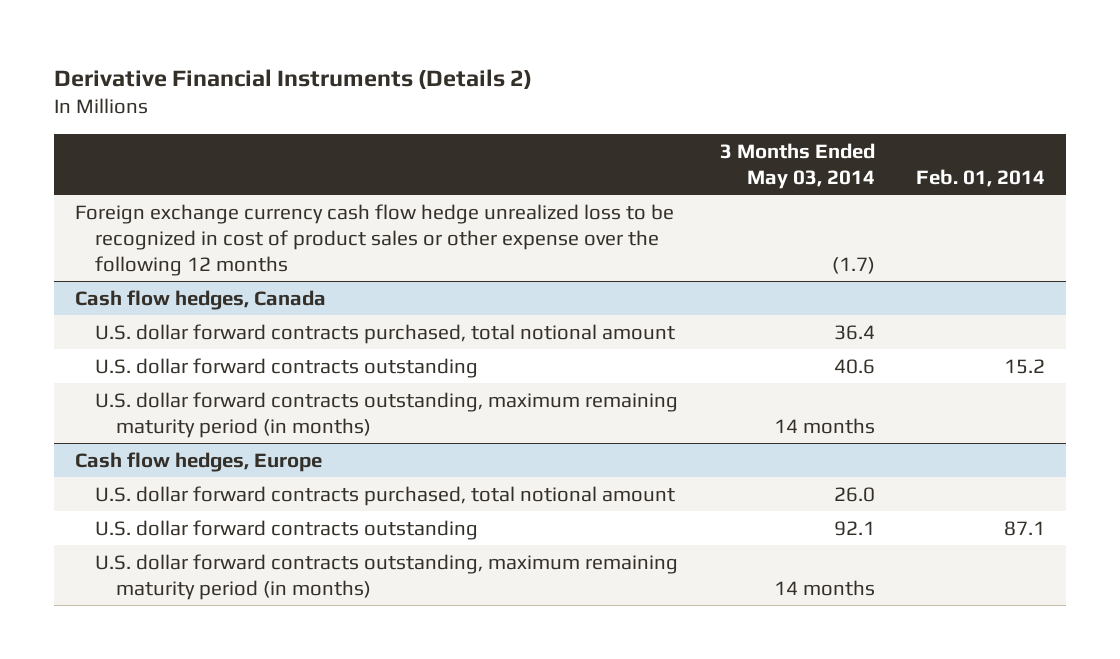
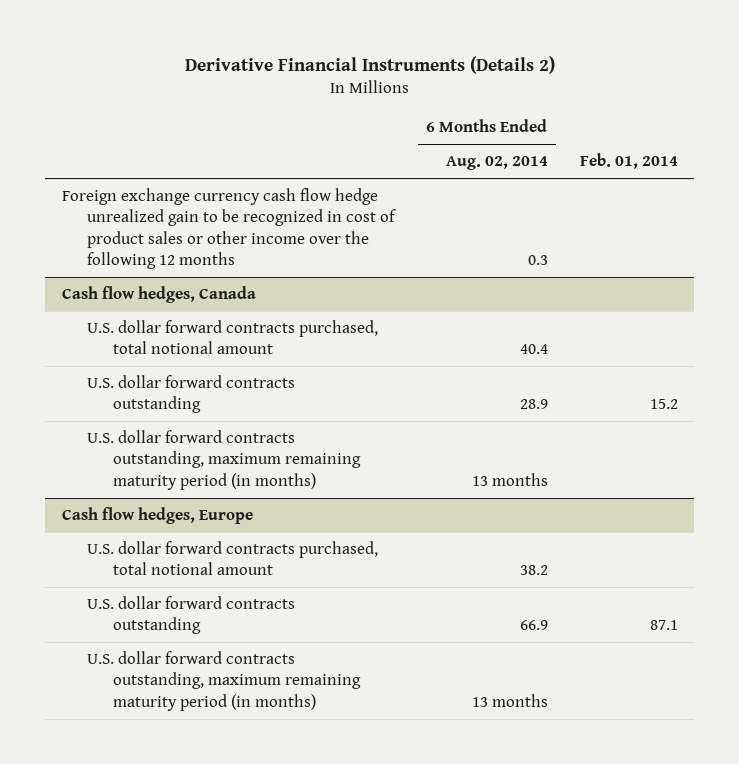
- | 3 Months Ended May 03, 2014 | Feb. 01, 2014
+ | 6 Months Ended Aug. 02, 2014 | Feb. 01, 2014
- Foreign exchange currency cash flow hedge unrealized loss to be recognized in cost of product sales or other expense over the following 12 months | (1.7) |
+ Foreign exchange currency cash flow hedge unrealized gain to be recognized in cost of product sales or other income over the following 12 months | 0.3 |

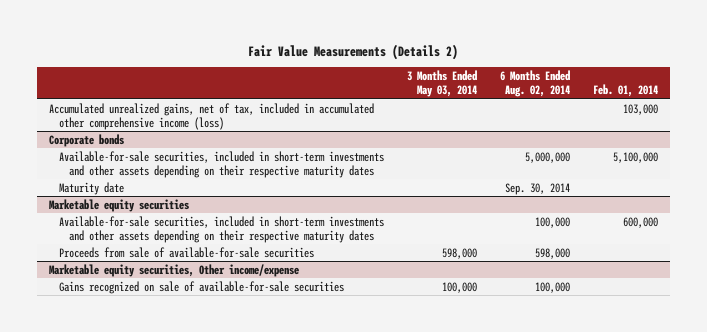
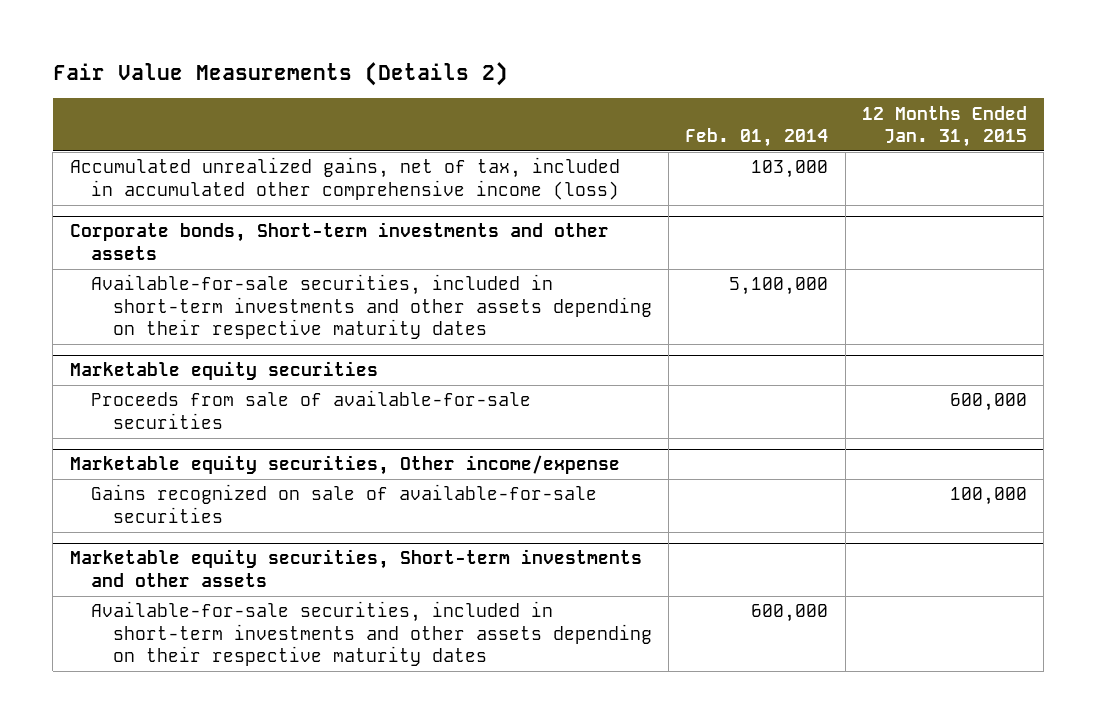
- | 3 Months Ended May 03, 2014 | 6 Months Ended Aug. 02, 2014 | Feb. 01, 2014
+ | Feb. 01, 2014 | 12 Months Ended Jan. 31, 2015
- Corporate bonds
+ Corporate bonds, Short-term investments and other assets
- Maturity date | | Sep. 30, 2014 |
@ Marketable equity securities
- Available-for-sale securities, included in short-term investments and other assets depending on their respective maturity dates | | 100,000 | 600,000
+ Marketable equity securities, Short-term investments and other assets
+ Available-for-sale securities, included in short-term investments and other assets depending on their respective maturity dates | 600,000 |

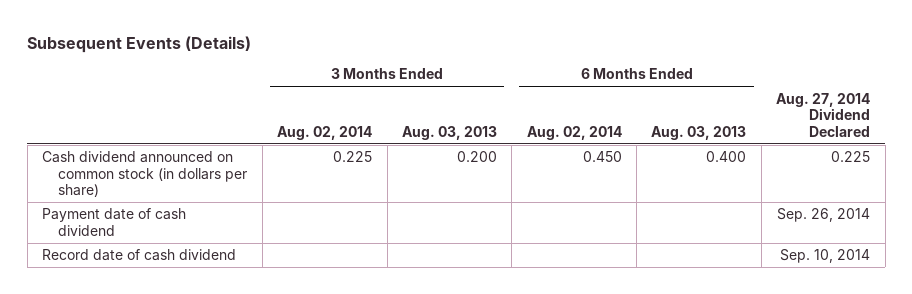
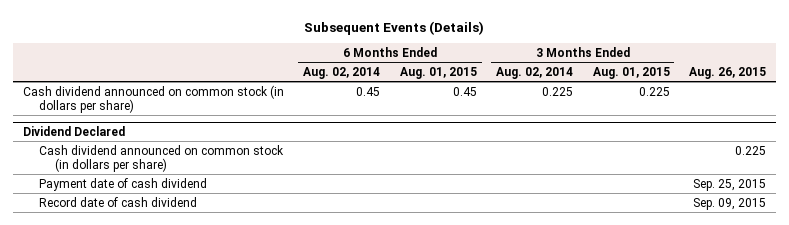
- | 3 Months Ended Aug. 02, 2014 | 3 Months Ended Aug. 03, 2013 | 6 Months Ended Aug. 02, 2014 | 6 Months Ended Aug. 03, 2013 | Aug. 27, 2014 Dividend Declared
+ | 6 Months Ended Aug. 02, 2014 | 6 Months Ended Aug. 01, 2015 | 3 Months Ended Aug. 02, 2014 | 3 Months Ended Aug. 01, 2015 | Aug. 26, 2015
- Cash dividend announced on common stock (in dollars per share) | 0.225 | 0.200 | 0.450 | 0.400 | 0.225
- Payment date of cash dividend | | | | | Sep. 26, 2014
- Record date of cash dividend | | | | | Sep. 10, 2014
+ Cash dividend announced on common stock (in dollars per share) | 0.45 | 0.45 | 0.225 | 0.225 |
+ Dividend Declared
+ Cash dividend announced on common stock (in dollars per share) | | | | | 0.225
+ Payment date of cash dividend | | | | | Sep. 25, 2015
+ Record date of cash dividend | | | | | Sep. 09, 2015

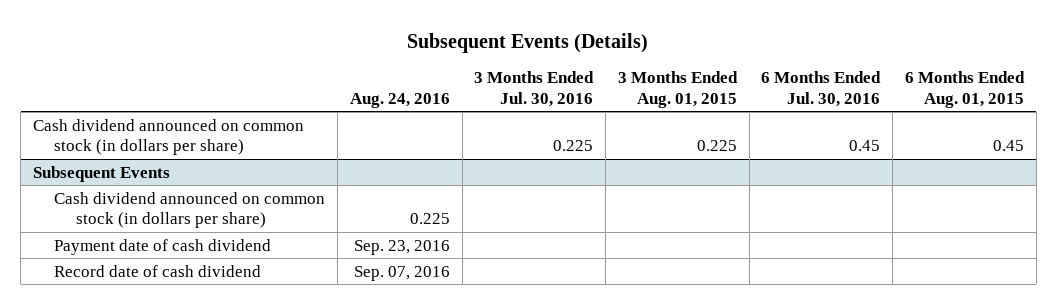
- | 6 Months Ended Aug. 02, 2014 | 6 Months Ended Aug. 01, 2015 | 3 Months Ended Aug. 02, 2014 | 3 Months Ended Aug. 01, 2015 | Aug. 26, 2015
+ | Aug. 24, 2016 | 3 Months Ended Jul. 30, 2016 | 3 Months Ended Aug. 01, 2015 | 6 Months Ended Jul. 30, 2016 | 6 Months Ended Aug. 01, 2015
- Dividend Declared
+ Subsequent Events

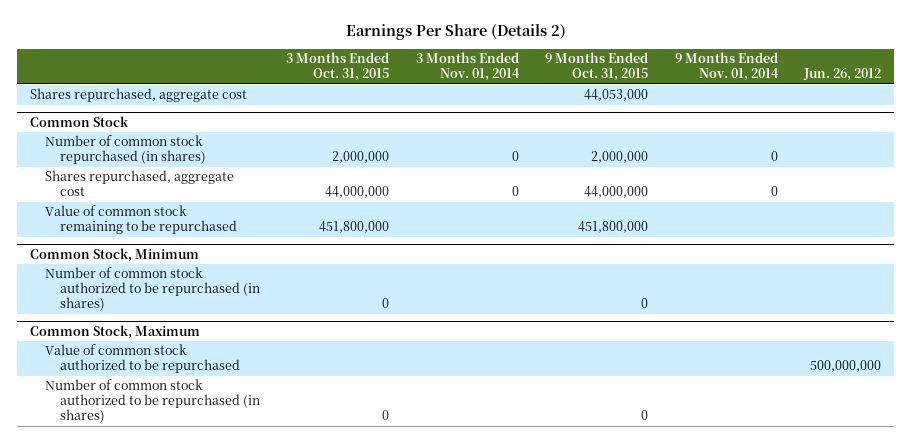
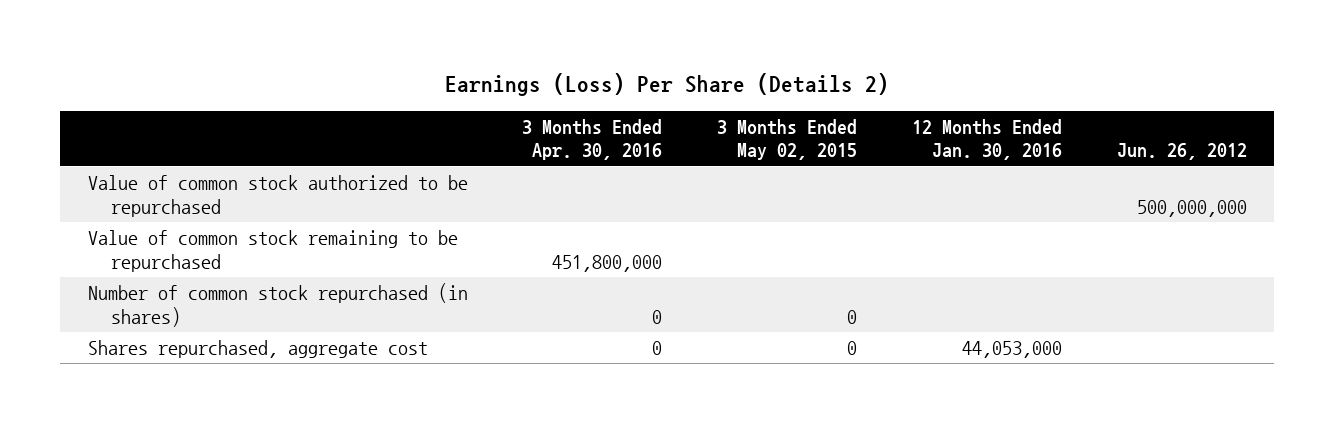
- Earnings Per Share (Details 2)
+ Earnings (Loss) Per Share (Details 2)
- | 3 Months Ended Oct. 31, 2015 | 3 Months Ended Nov. 01, 2014 | 9 Months Ended Oct. 31, 2015 | 9 Months Ended Nov. 01, 2014 | Jun. 26, 2012
+ | 3 Months Ended Apr. 30, 2016 | 3 Months Ended May 02, 2015 | 12 Months Ended Jan. 30, 2016 | Jun. 26, 2012
+ Value of common stock authorized to be repurchased | | | | 500,000,000
+ Value of common stock remaining to be repurchased | 451,800,000 | | |
+ Number of common stock repurchased (in shares) | 0 | 0 | |
- Common Stock
- Number of common stock repurchased (in shares) | 2,000,000 | 0 | 2,000,000 | 0 |
- Shares repurchased, aggregate cost | 44,000,000 | 0 | 44,000,000 | 0 |
- Value of common stock remaining to be repurchased | 451,800,000 | | 451,800,000 | |
- Common Stock, Minimum
- Number of common stock authorized to be repurchased (in shares) | 0 | | 0 | |
- Common Stock, Maximum
- Value of common stock authorized to be repurchased | | | | | 500,000,000
- Number of common stock authorized to be repurchased (in shares) | 0 | | 0 | |

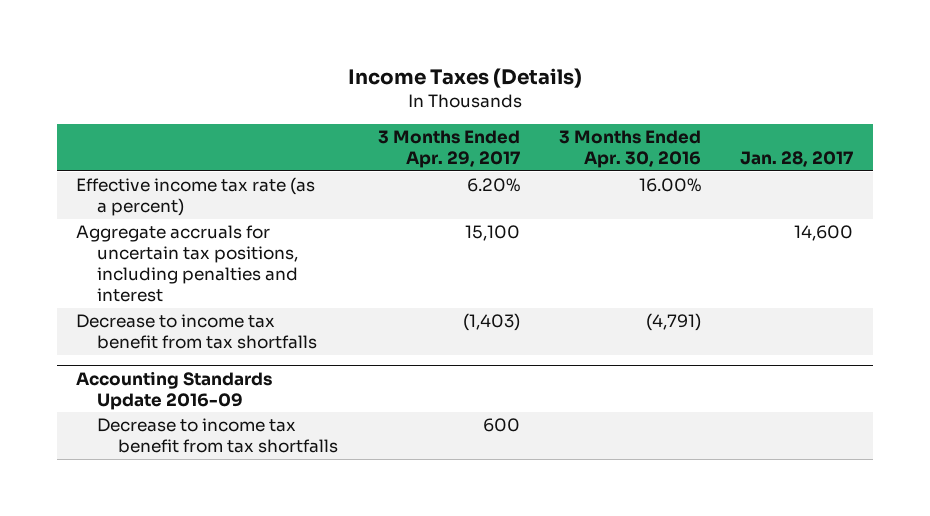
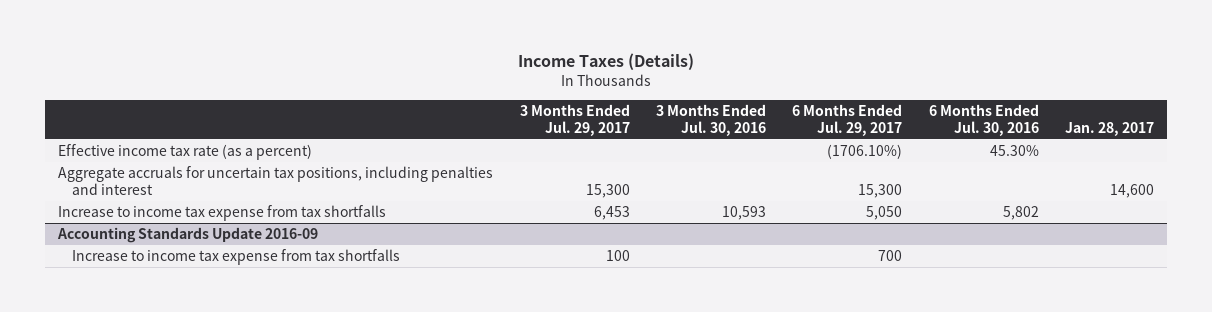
- | 3 Months Ended Apr. 29, 2017 | 3 Months Ended Apr. 30, 2016 | Jan. 28, 2017
+ | 3 Months Ended Jul. 29, 2017 | 3 Months Ended Jul. 30, 2016 | 6 Months Ended Jul. 29, 2017 | 6 Months Ended Jul. 30, 2016 | Jan. 28, 2017
- Decrease to income tax benefit from tax shortfalls | (1,403) | (4,791) |
+ Increase to income tax expense from tax shortfalls | 6,453 | 10,593 | 5,050 | 5,802 |
@ Accounting Standards Update 2016-09
- Decrease to income tax benefit from tax shortfalls | 600 | |
+ Increase to income tax expense from tax shortfalls | 100 | | 700 | |

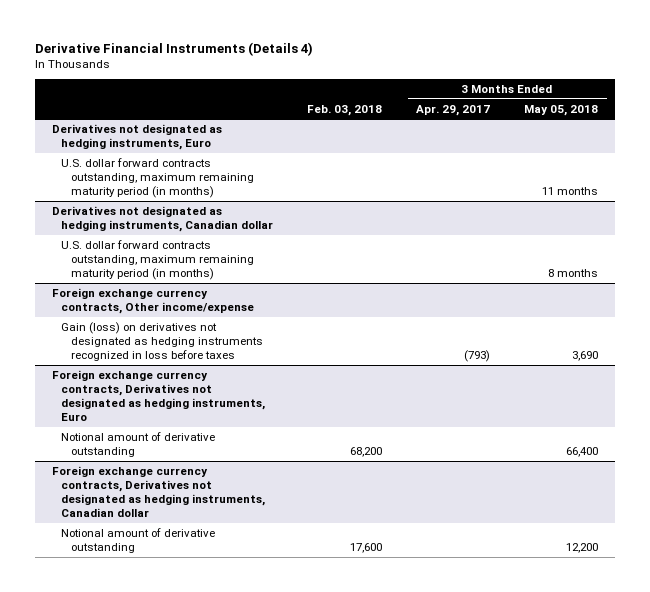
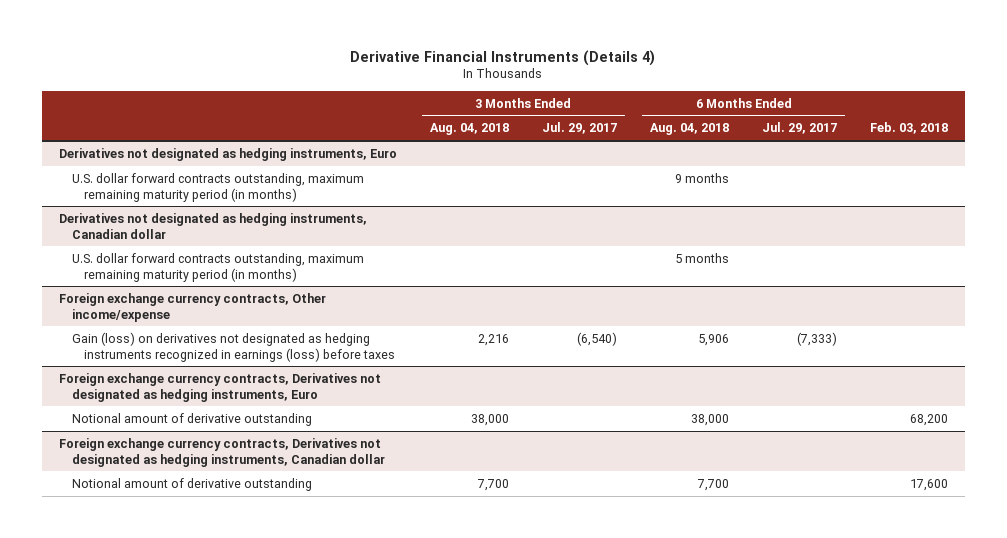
- | Feb. 03, 2018 | 3 Months Ended Apr. 29, 2017 | 3 Months Ended May 05, 2018
+ | 3 Months Ended Aug. 04, 2018 | 3 Months Ended Jul. 29, 2017 | 6 Months Ended Aug. 04, 2018 | 6 Months Ended Jul. 29, 2017 | Feb. 03, 2018
@ Foreign exchange currency contracts, Other income/expense
- Gain (loss) on derivatives not designated as hedging instruments recognized in loss before taxes | | (793) | 3,690
+ Gain (loss) on derivatives not designated as hedging instruments recognized in earnings (loss) before taxes | 2,216 | (6,540) | 5,906 | (7,333) |

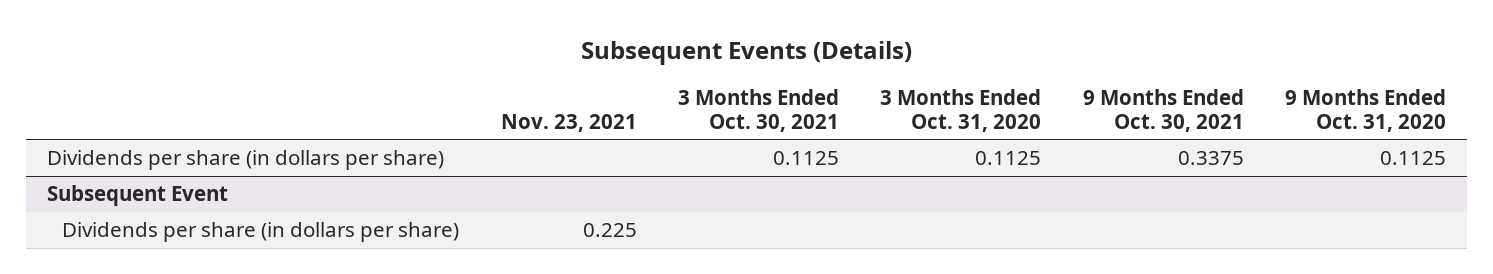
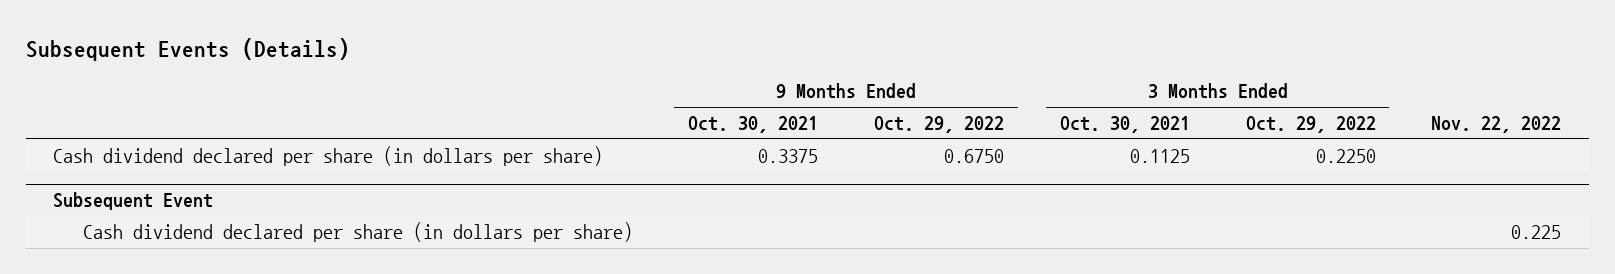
- | Nov. 23, 2021 | 3 Months Ended Oct. 30, 2021 | 3 Months Ended Oct. 31, 2020 | 9 Months Ended Oct. 30, 2021 | 9 Months Ended Oct. 31, 2020
+ | 9 Months Ended Oct. 30, 2021 | 9 Months Ended Oct. 29, 2022 | 3 Months Ended Oct. 30, 2021 | 3 Months Ended Oct. 29, 2022 | Nov. 22, 2022
- Dividends per share (in dollars per share) | | 0.1125 | 0.1125 | 0.3375 | 0.1125
+ Cash dividend declared per share (in dollars per share) | 0.3375 | 0.6750 | 0.1125 | 0.2250 |
@ Subsequent Event
- Dividends per share (in dollars per share) | 0.225 | | | |
+ Cash dividend declared per share (in dollars per share) | | | | | 0.225

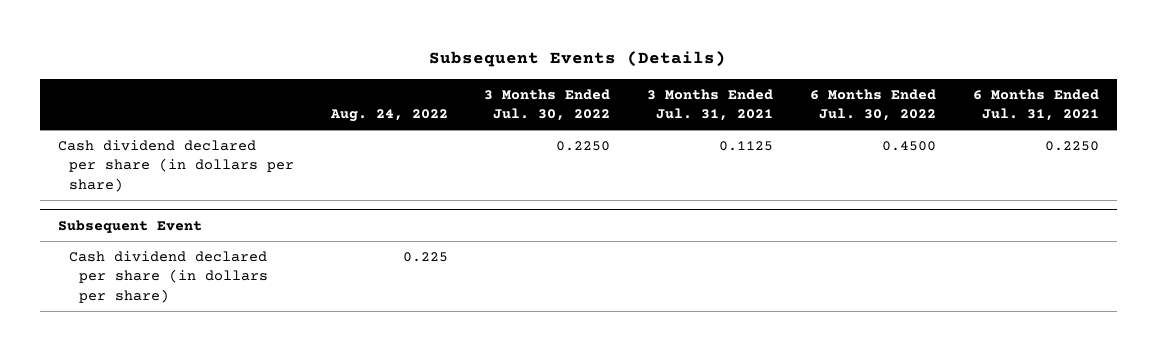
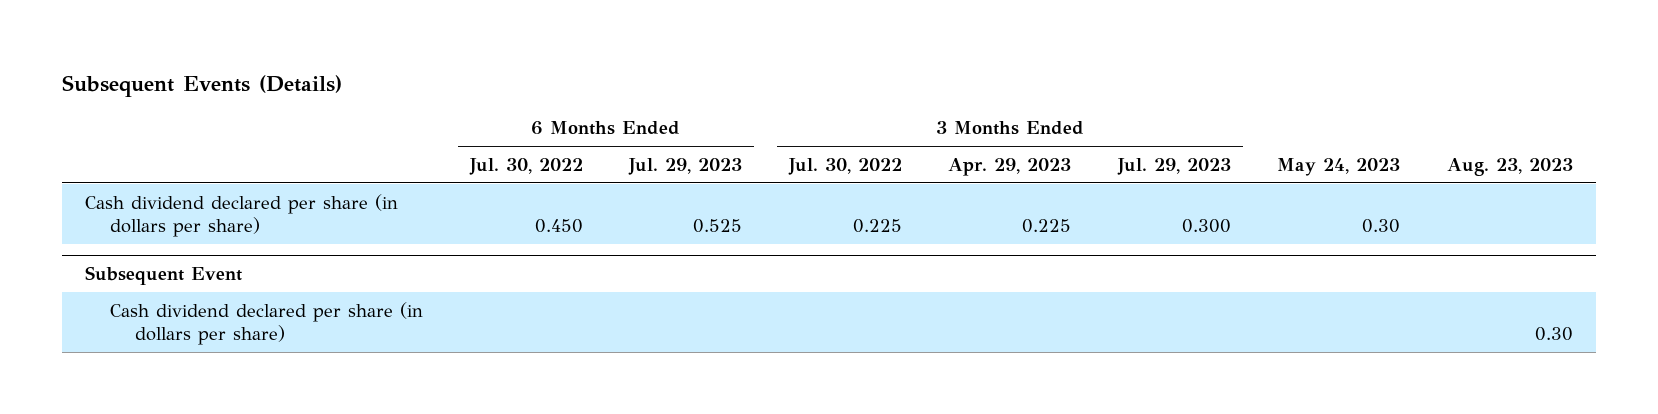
- | Aug. 24, 2022 | 3 Months Ended Jul. 30, 2022 | 3 Months Ended Jul. 31, 2021 | 6 Months Ended Jul. 30, 2022 | 6 Months Ended Jul. 31, 2021
+ | 6 Months Ended Jul. 30, 2022 | 6 Months Ended Jul. 29, 2023 | 3 Months Ended Jul. 30, 2022 | 3 Months Ended Apr. 29, 2023 | 3 Months Ended Jul. 29, 2023 | May 24, 2023 | Aug. 23, 2023
- Cash dividend declared per share (in dollars per share) | | 0.2250 | 0.1125 | 0.4500 | 0.2250
+ Cash dividend declared per share (in dollars per share) | 0.450 | 0.525 | 0.225 | 0.225 | 0.300 | 0.30 |

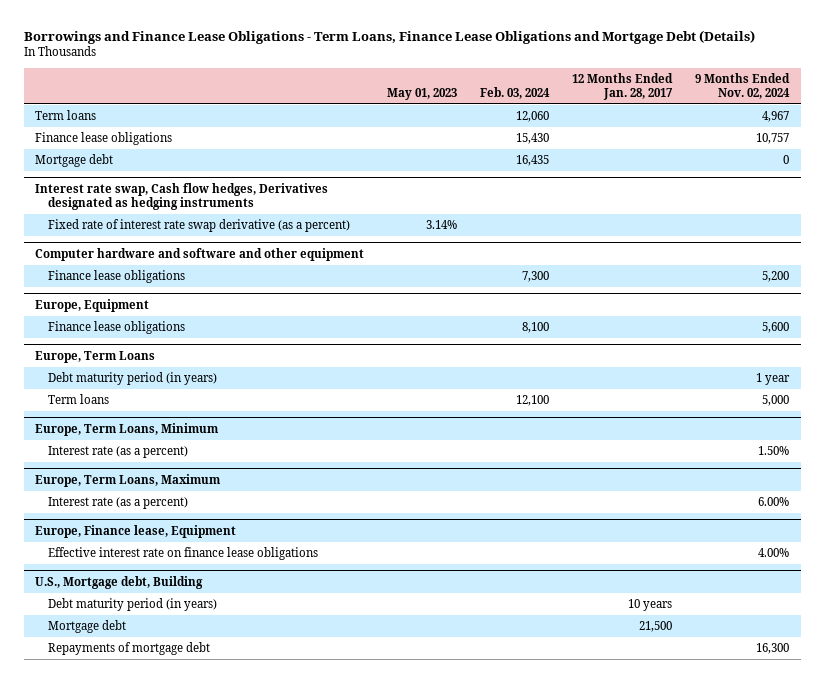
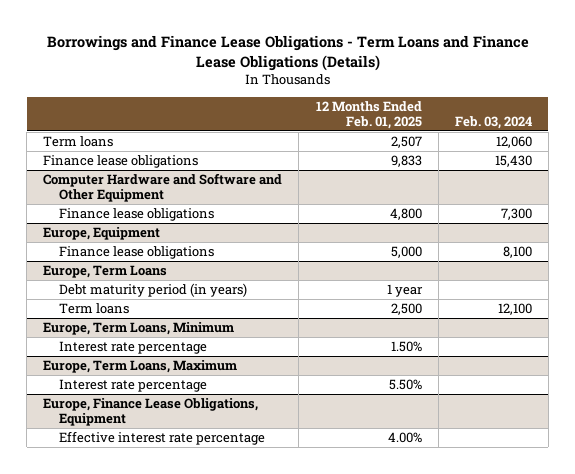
- Borrowings and Finance Lease Obligations - Term Loans, Finance Lease Obligations and Mortgage Debt (Details)
+ Borrowings and Finance Lease Obligations - Term Loans and Finance Lease Obligations (Details)
- | May 01, 2023 | Feb. 03, 2024 | 12 Months Ended Jan. 28, 2017 | 9 Months Ended Nov. 02, 2024
+ | 12 Months Ended Feb. 01, 2025 | Feb. 03, 2024
- Mortgage debt | | 16,435 | | 0
- Interest rate swap, Cash flow hedges, Derivatives designated as hedging instruments
- Fixed rate of interest rate swap derivative (as a percent) | 3.14% | | |
- Computer hardware and software and other equipment
+ Computer Hardware and Software and Other Equipment
@ Europe, Term Loans, Minimum
- Interest rate (as a percent) | | | | 1.50%
+ Interest rate percentage | 1.50% |
@ Europe, Term Loans, Maximum
- Interest rate (as a percent) | | | | 6.00%
- Europe, Finance lease, Equipment
- Effective interest rate on finance lease obligations | | | | 4.00%
- U.S., Mortgage debt, Building
- Debt maturity period (in years) | | | 10 years |
- Mortgage debt | | | 21,500 |
- Repayments of mortgage debt | | | | 16,300
@ Europe, Term Loans, Maximum
+ Interest rate percentage | 5.50% |
+ Europe, Finance Lease Obligations, Equipment
+ Effective interest rate percentage | 4.00% |

